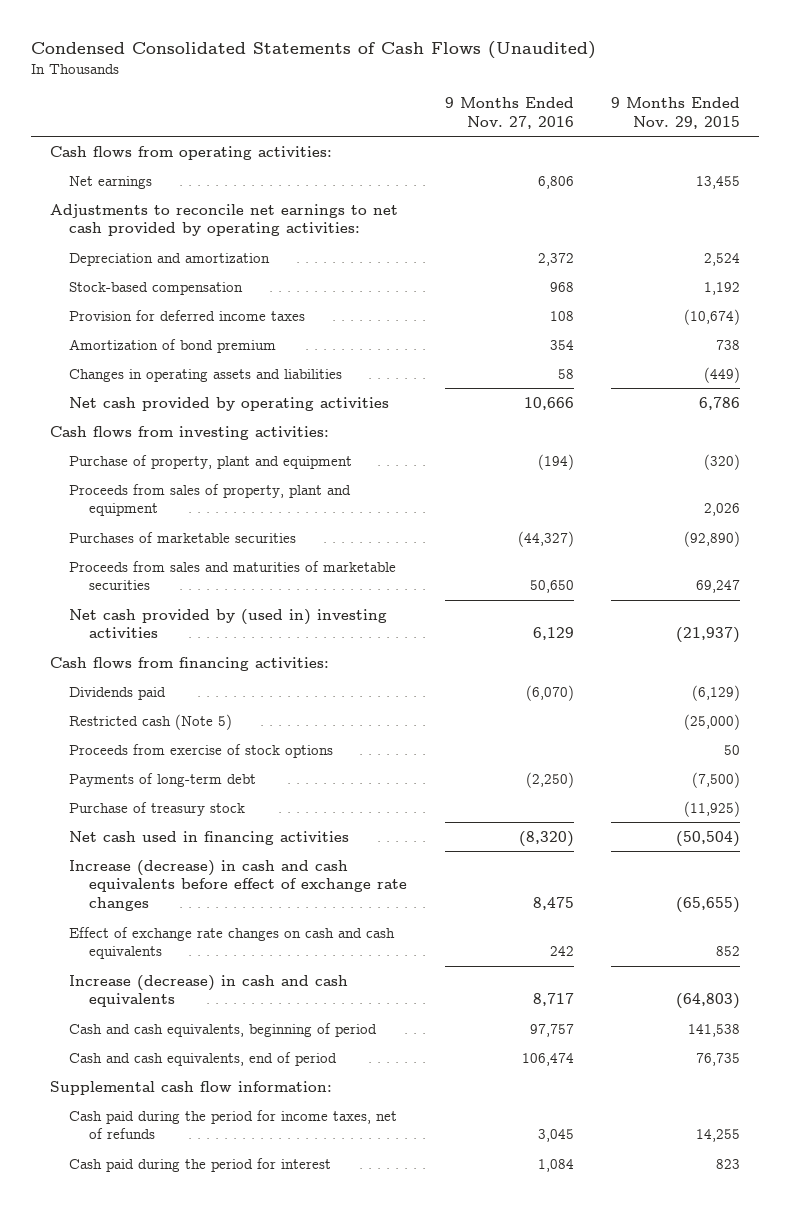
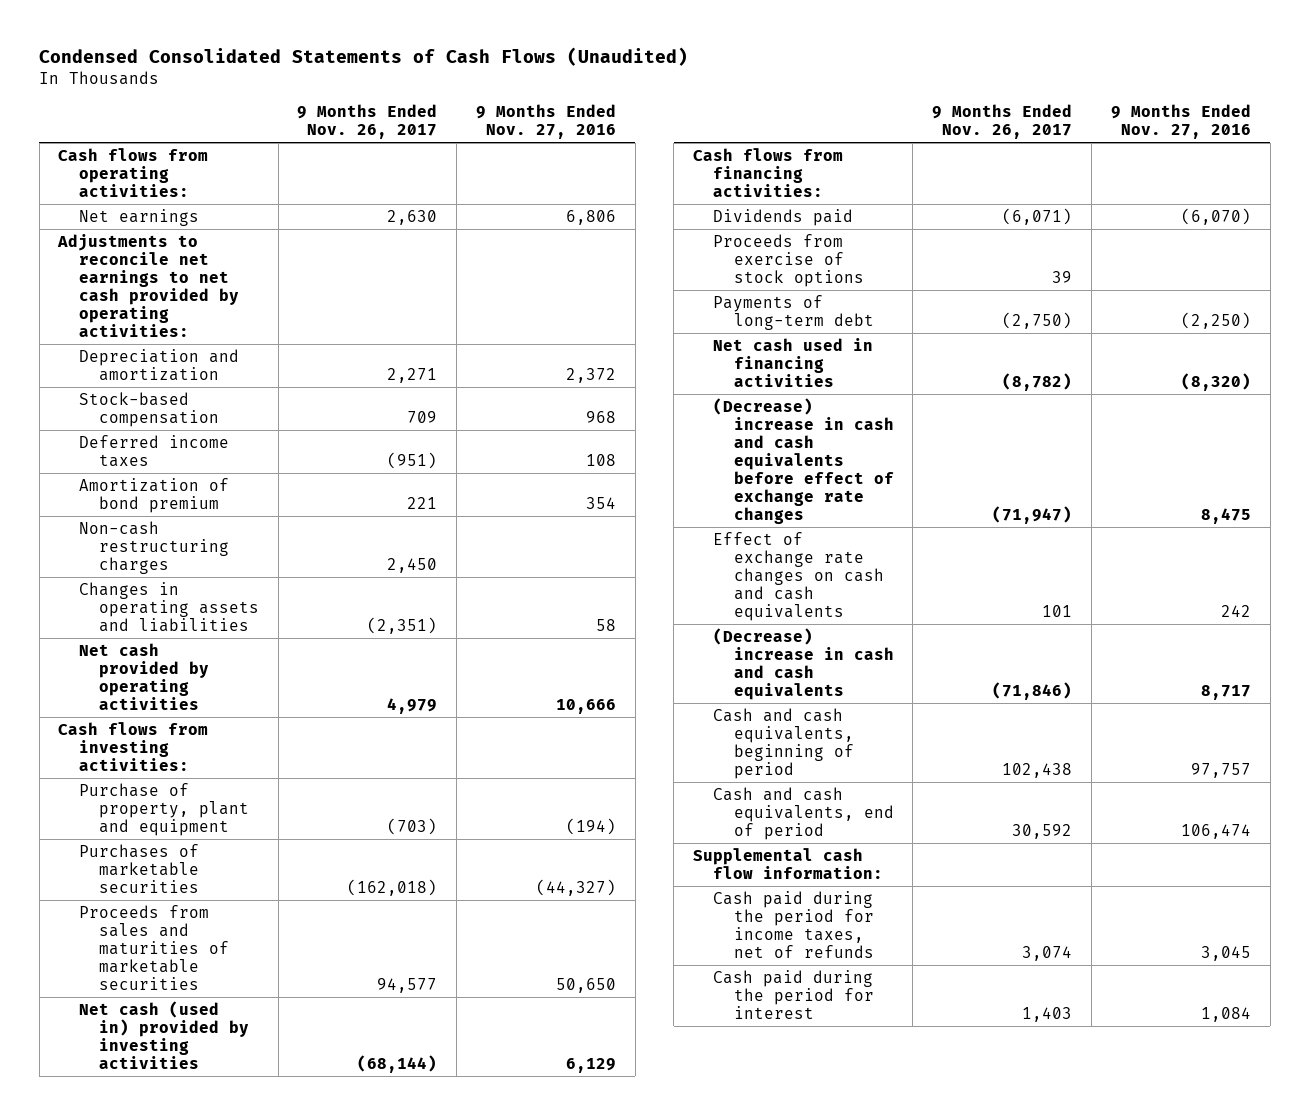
- | 9 Months Ended Nov. 27, 2016 | 9 Months Ended Nov. 29, 2015
+ | 9 Months Ended Nov. 26, 2017 | 9 Months Ended Nov. 27, 2016
- Provision for deferred income taxes | 108 | (10,674)
+ Deferred income taxes | (951) | 108
+ Non-cash restructuring charges | 2,450 |
- Proceeds from sales of property, plant and equipment | | 2,026
- Net cash provided by (used in) investing activities | 6,129 | (21,937)
+ Net cash (used in) provided by investing activities | (68,144) | 6,129
- Restricted cash (Note 5) | | (25,000)
- Purchase of treasury stock | | (11,925)
- Increase (decrease) in cash and cash equivalents before effect of exchange rate changes | 8,475 | (65,655)
+ (Decrease) increase in cash and cash equivalents before effect of exchange rate changes | (71,947) | 8,475
- Increase (decrease) in cash and cash equivalents | 8,717 | (64,803)
+ (Decrease) increase in cash and cash equivalents | (71,846) | 8,717

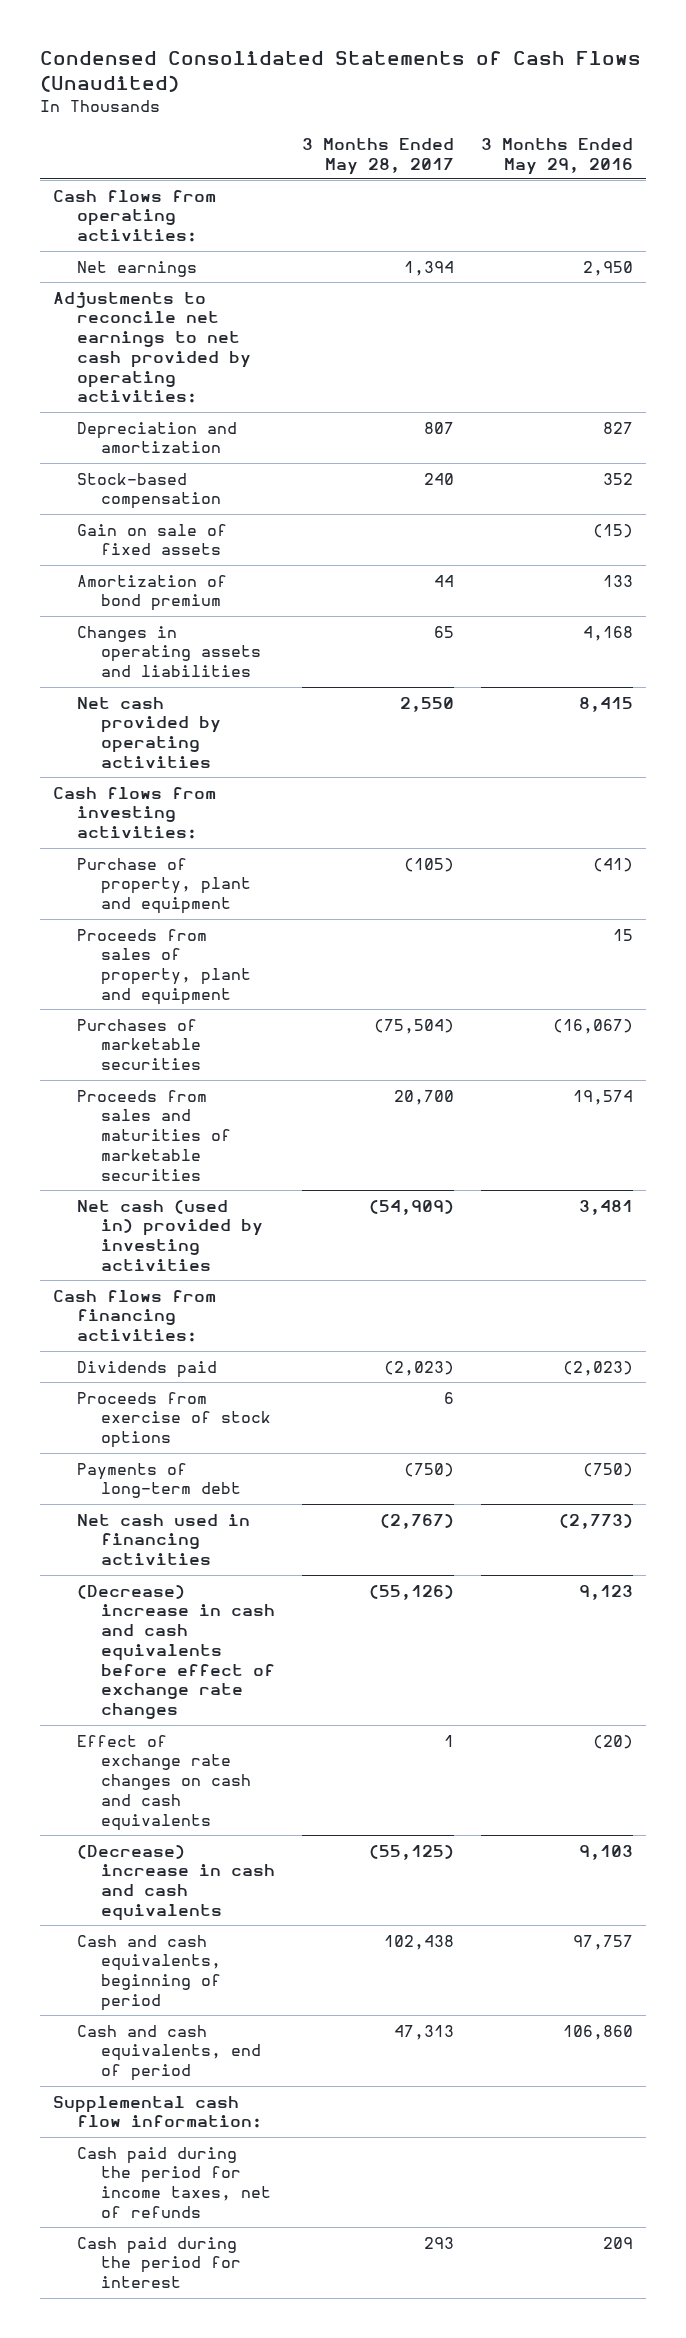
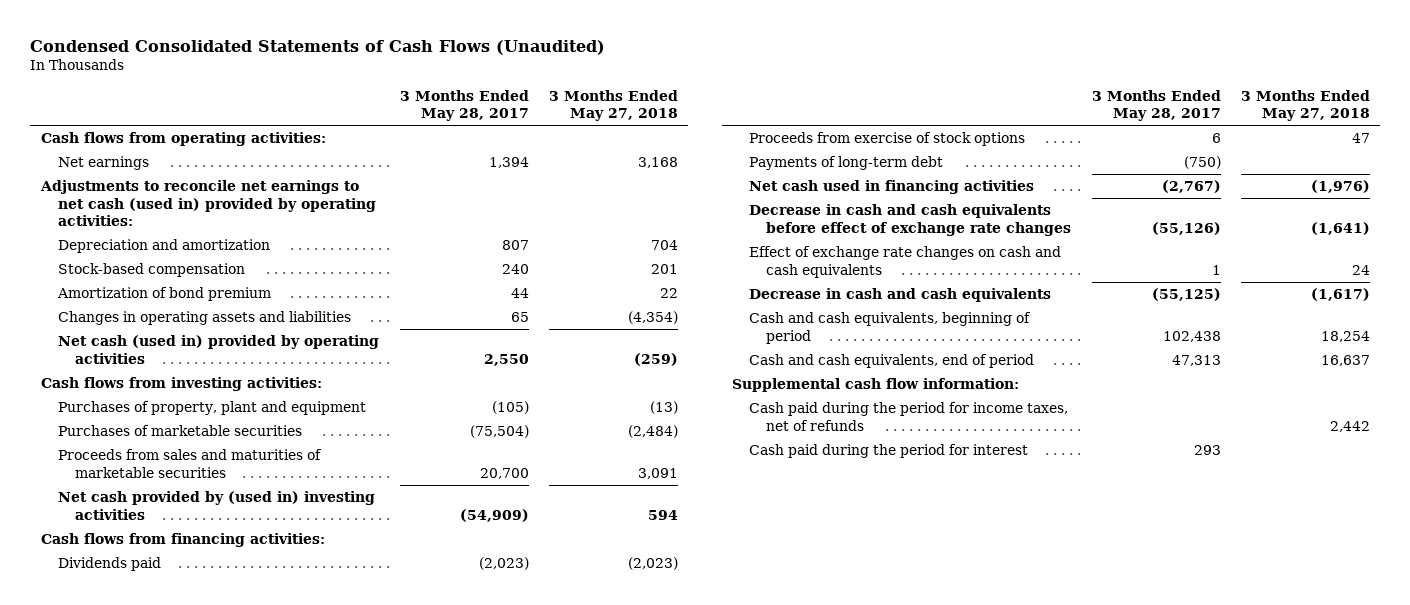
- | 3 Months Ended May 28, 2017 | 3 Months Ended May 29, 2016
+ | 3 Months Ended May 28, 2017 | 3 Months Ended May 27, 2018
- Adjustments to reconcile net earnings to net cash provided by operating activities:
+ Adjustments to reconcile net earnings to net cash (used in) provided by operating activities:
- Gain on sale of fixed assets | | (15)
- Net cash provided by operating activities | 2,550 | 8,415
+ Net cash (used in) provided by operating activities | 2,550 | (259)
- Purchase of property, plant and equipment | (105) | (41)
- Proceeds from sales of property, plant and equipment | | 15
+ Purchases of property, plant and equipment | (105) | (13)
- Net cash (used in) provided by investing activities | (54,909) | 3,481
+ Net cash provided by (used in) investing activities | (54,909) | 594
- (Decrease) increase in cash and cash equivalents before effect of exchange rate changes | (55,126) | 9,123
+ Decrease in cash and cash equivalents before effect of exchange rate changes | (55,126) | (1,641)
- (Decrease) increase in cash and cash equivalents | (55,125) | 9,103
+ Decrease in cash and cash equivalents | (55,125) | (1,617)

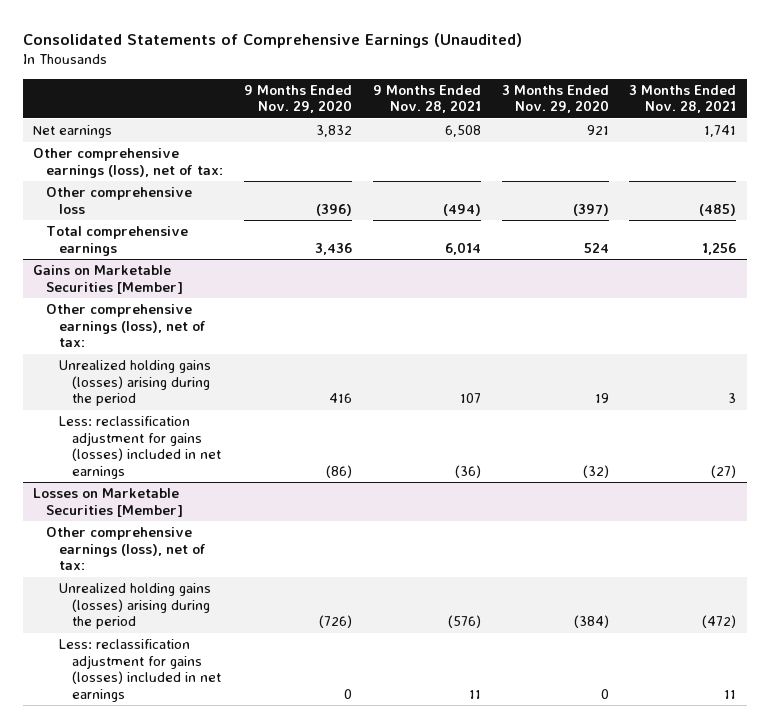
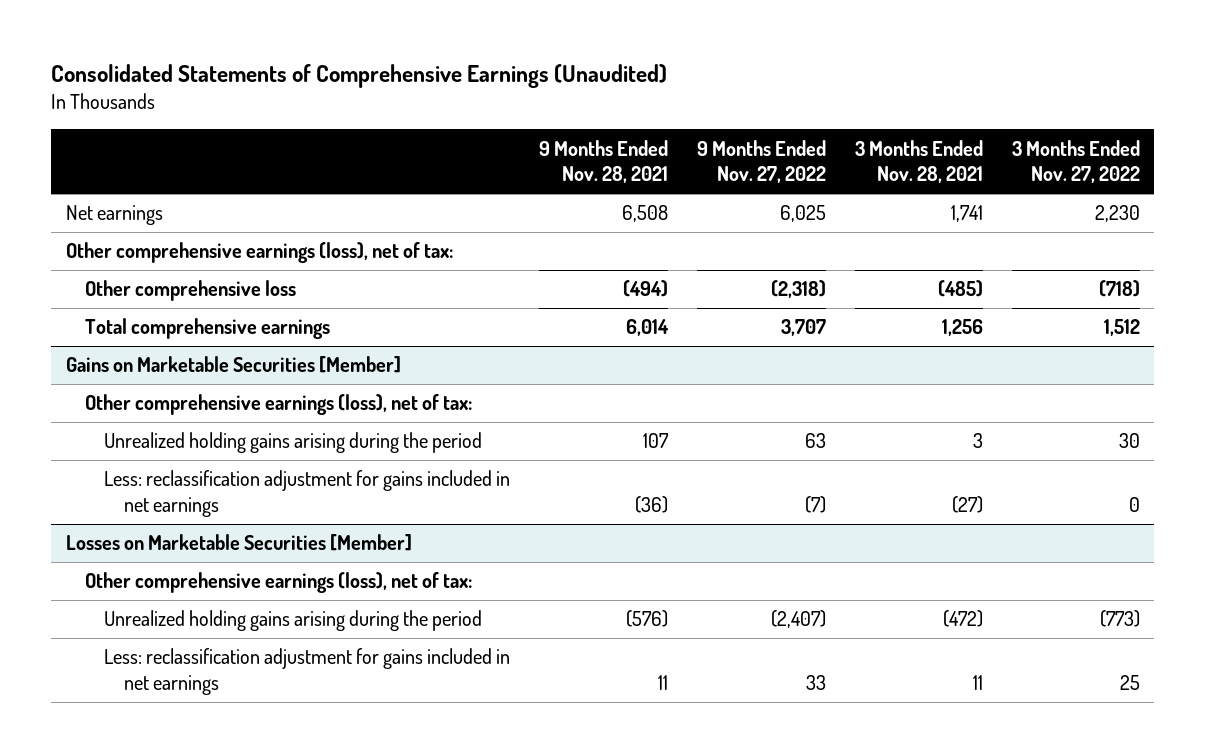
- | 9 Months Ended Nov. 29, 2020 | 9 Months Ended Nov. 28, 2021 | 3 Months Ended Nov. 29, 2020 | 3 Months Ended Nov. 28, 2021
+ | 9 Months Ended Nov. 28, 2021 | 9 Months Ended Nov. 27, 2022 | 3 Months Ended Nov. 28, 2021 | 3 Months Ended Nov. 27, 2022
@ Gains on Marketable Securities [Member]
- Unrealized holding gains (losses) arising during the period | 416 | 107 | 19 | 3
- Less: reclassification adjustment for gains (losses) included in net earnings | (86) | (36) | (32) | (27)
+ Unrealized holding gains arising during the period | 107 | 63 | 3 | 30
+ Less: reclassification adjustment for gains included in net earnings | (36) | (7) | (27) | 0
@ Losses on Marketable Securities [Member]
- Unrealized holding gains (losses) arising during the period | (726) | (576) | (384) | (472)
- Less: reclassification adjustment for gains (losses) included in net earnings | 0 | 11 | 0 | 11
+ Unrealized holding gains arising during the period | (576) | (2,407) | (472) | (773)
+ Less: reclassification adjustment for gains included in net earnings | 11 | 33 | 11 | 25

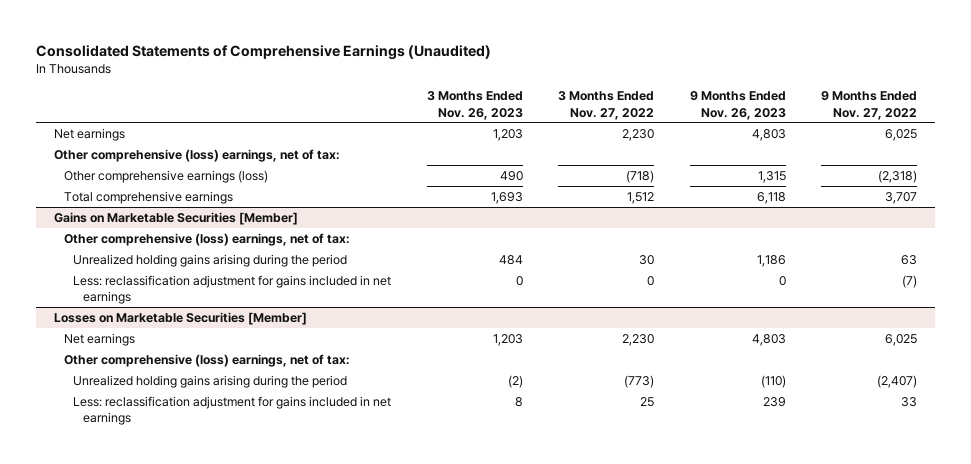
- | 9 Months Ended Nov. 28, 2021 | 9 Months Ended Nov. 27, 2022 | 3 Months Ended Nov. 28, 2021 | 3 Months Ended Nov. 27, 2022
+ | 3 Months Ended Nov. 26, 2023 | 3 Months Ended Nov. 27, 2022 | 9 Months Ended Nov. 26, 2023 | 9 Months Ended Nov. 27, 2022
- Other comprehensive earnings (loss), net of tax:
- Other comprehensive loss | (494) | (2,318) | (485) | (718)
+ Other comprehensive (loss) earnings, net of tax:
+ Other comprehensive earnings (loss) | 490 | (718) | 1,315 | (2,318)
@ Gains on Marketable Securities [Member]
- Other comprehensive earnings (loss), net of tax:
+ Other comprehensive (loss) earnings, net of tax:
@ Losses on Marketable Securities [Member]
- Other comprehensive earnings (loss), net of tax:
+ Net earnings | 1,203 | 2,230 | 4,803 | 6,025
+ Other comprehensive (loss) earnings, net of tax:

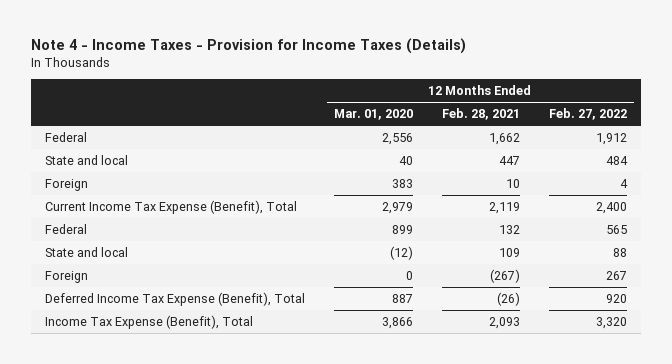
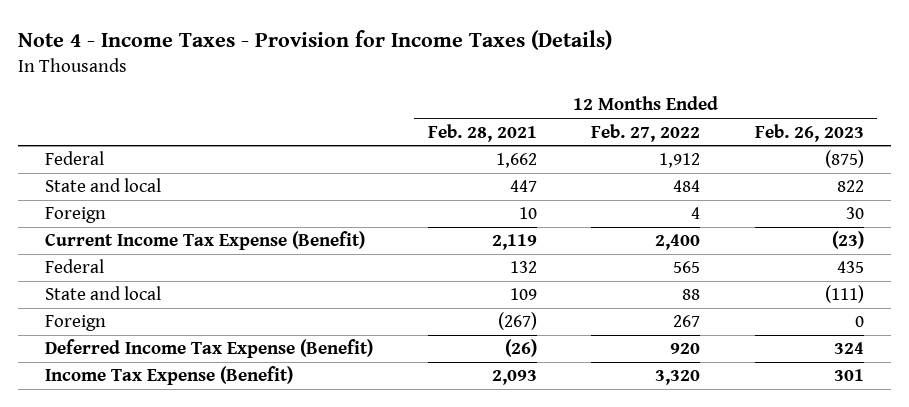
- | 12 Months Ended Mar. 01, 2020 | 12 Months Ended Feb. 28, 2021 | 12 Months Ended Feb. 27, 2022
+ | 12 Months Ended Feb. 28, 2021 | 12 Months Ended Feb. 27, 2022 | 12 Months Ended Feb. 26, 2023
- Current Income Tax Expense (Benefit), Total | 2,979 | 2,119 | 2,400
+ Current Income Tax Expense (Benefit) | 2,119 | 2,400 | (23)
- Deferred Income Tax Expense (Benefit), Total | 887 | (26) | 920
- Income Tax Expense (Benefit), Total | 3,866 | 2,093 | 3,320
+ Deferred Income Tax Expense (Benefit) | (26) | 920 | 324
+ Income Tax Expense (Benefit) | 2,093 | 3,320 | 301

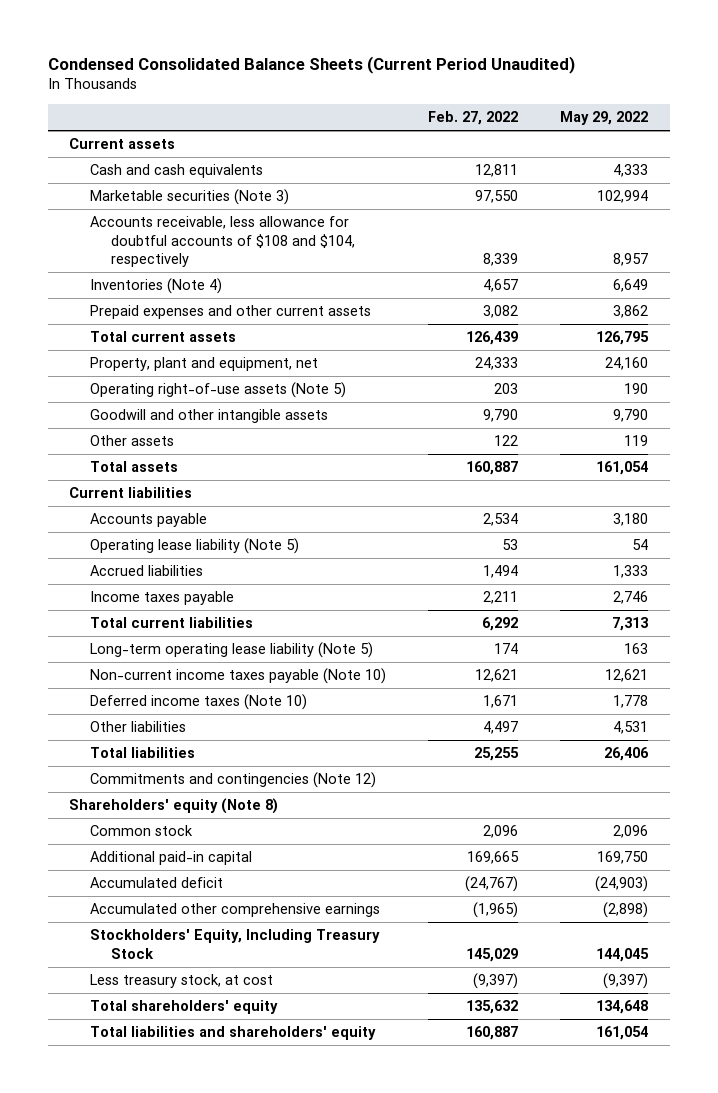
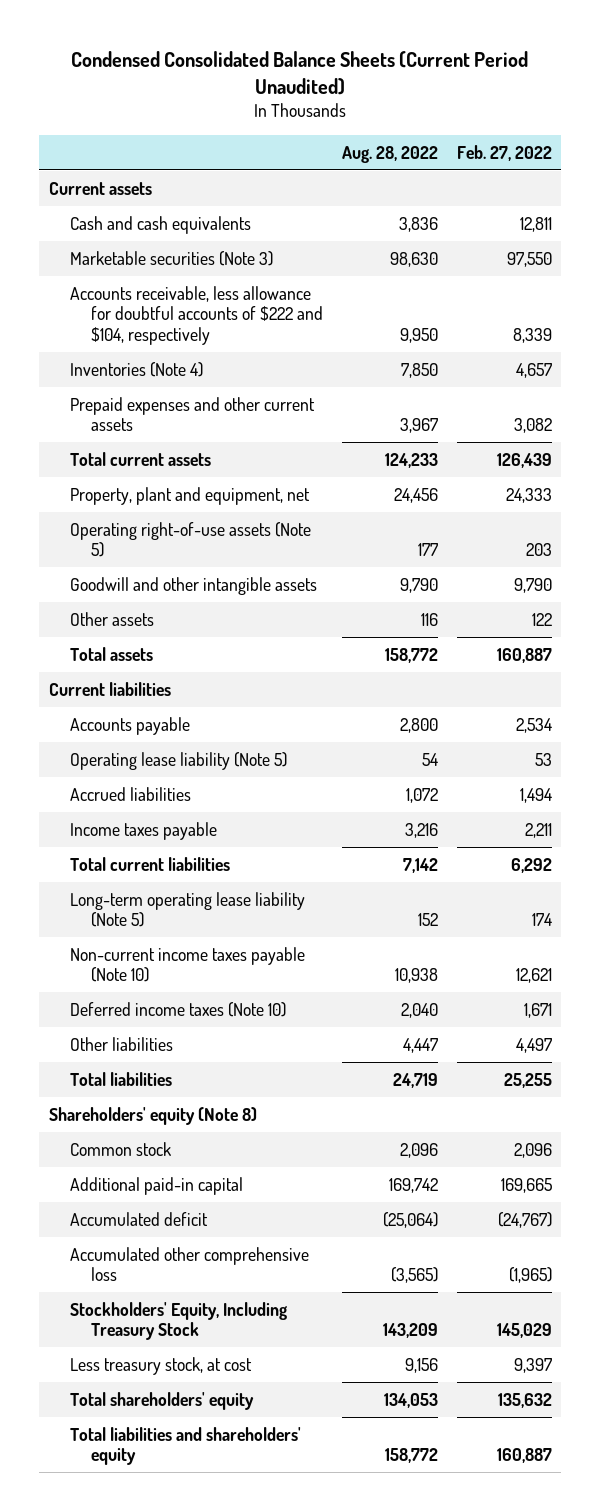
- | Feb. 27, 2022 | May 29, 2022
+ | Aug. 28, 2022 | Feb. 27, 2022
- Accounts receivable, less allowance for doubtful accounts of $108 and $104, respectively | 8,339 | 8,957
+ Accounts receivable, less allowance for doubtful accounts of $222 and $104, respectively | 9,950 | 8,339
- Commitments and contingencies (Note 12)
- Accumulated other comprehensive earnings | (1,965) | (2,898)
+ Accumulated other comprehensive loss | (3,565) | (1,965)
- Less treasury stock, at cost | (9,397) | (9,397)
+ Less treasury stock, at cost | 9,156 | 9,397

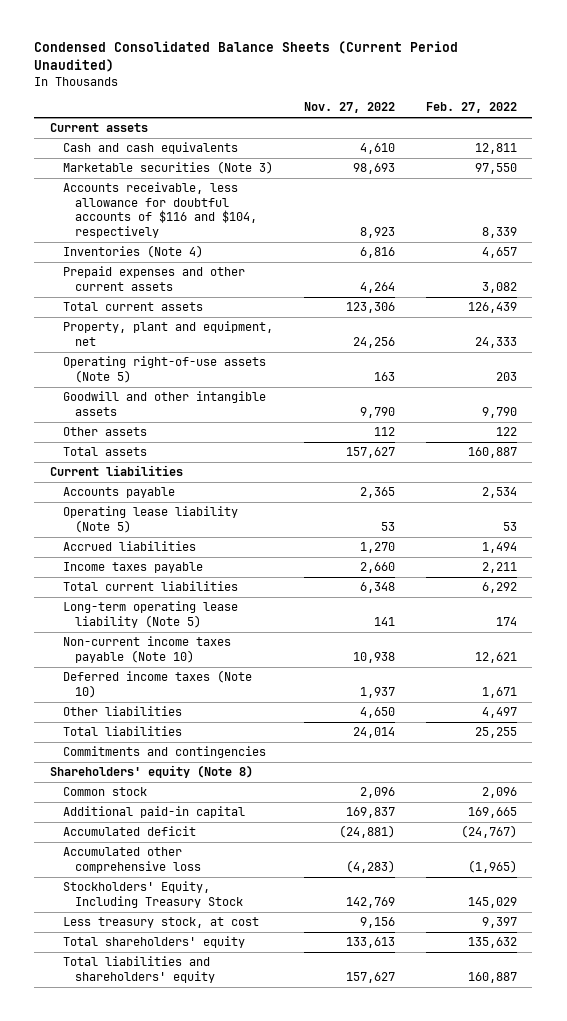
- | Aug. 28, 2022 | Feb. 27, 2022
+ | Nov. 27, 2022 | Feb. 27, 2022
- Accounts receivable, less allowance for doubtful accounts of $222 and $104, respectively | 9,950 | 8,339
+ Accounts receivable, less allowance for doubtful accounts of $116 and $104, respectively | 8,923 | 8,339
+ Commitments and contingencies

